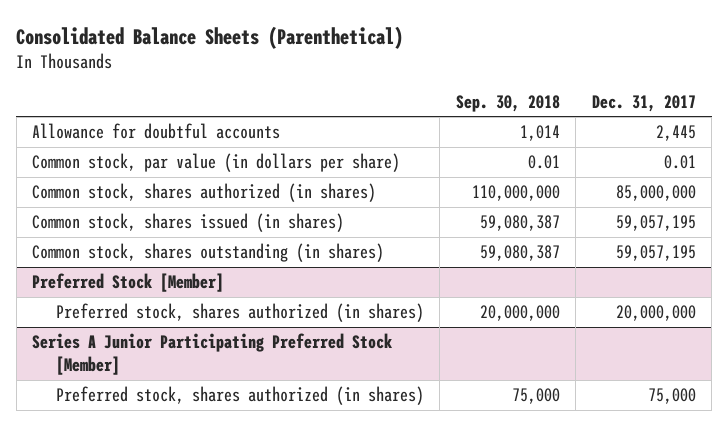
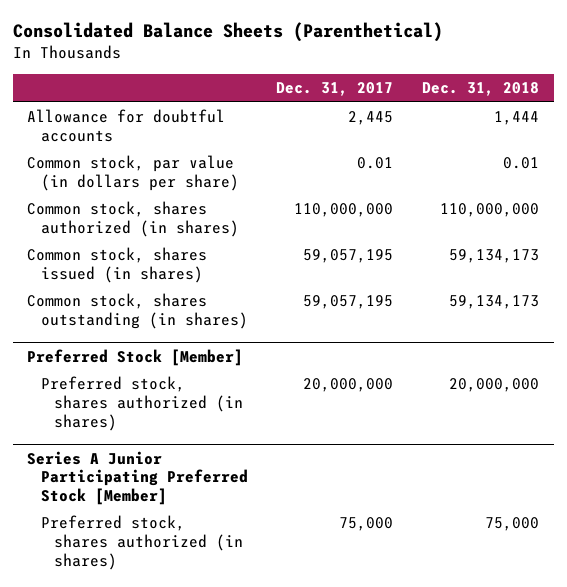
- | Sep. 30, 2018 | Dec. 31, 2017
+ | Dec. 31, 2017 | Dec. 31, 2018
- Common stock, shares authorized (in shares) | 110,000,000 | 85,000,000
+ Common stock, shares authorized (in shares) | 110,000,000 | 110,000,000

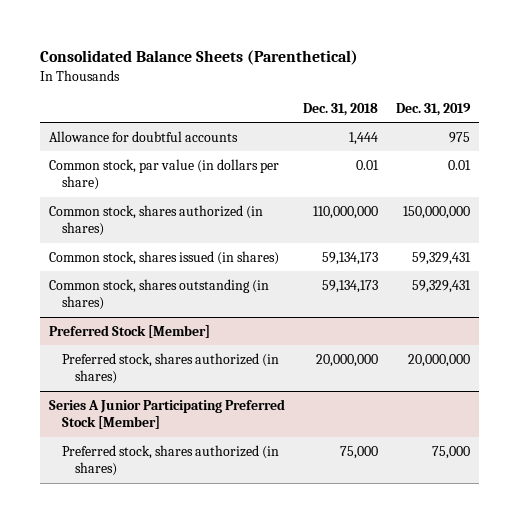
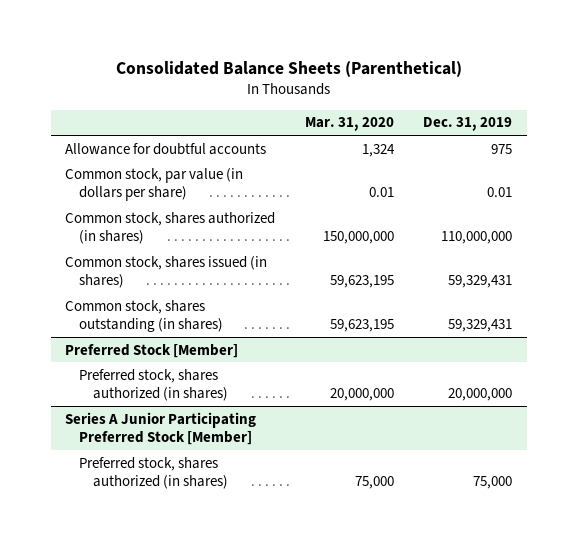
- | Dec. 31, 2018 | Dec. 31, 2019
+ | Mar. 31, 2020 | Dec. 31, 2019
- Common stock, shares authorized (in shares) | 110,000,000 | 150,000,000
+ Common stock, shares authorized (in shares) | 150,000,000 | 110,000,000

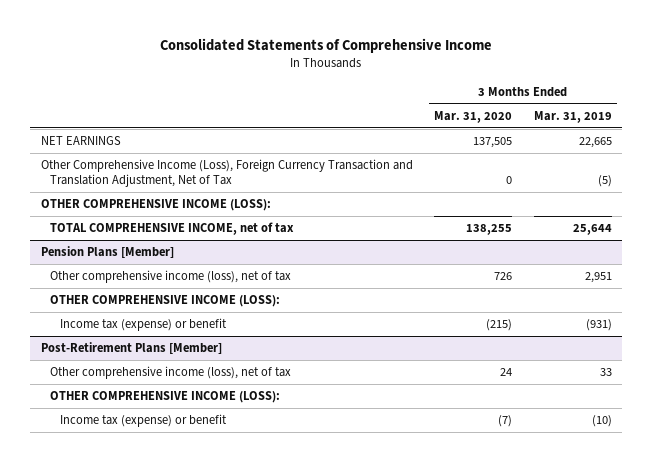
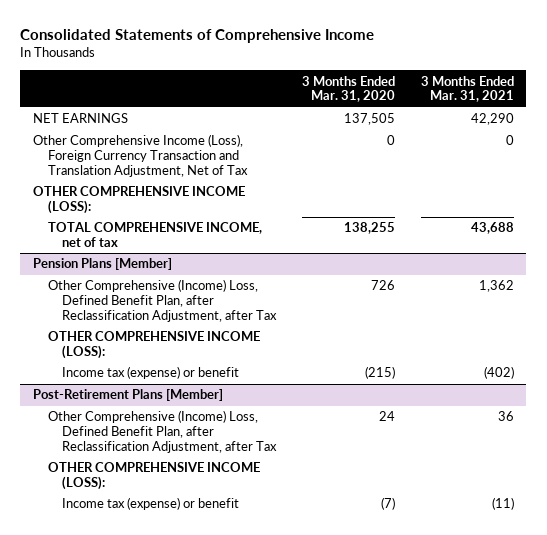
- | 3 Months Ended Mar. 31, 2020 | 3 Months Ended Mar. 31, 2019
+ | 3 Months Ended Mar. 31, 2020 | 3 Months Ended Mar. 31, 2021
@ Pension Plans [Member]
- Other comprehensive income (loss), net of tax | 726 | 2,951
+ Other Comprehensive (Income) Loss, Defined Benefit Plan, after Reclassification Adjustment, after Tax | 726 | 1,362
@ Post-Retirement Plans [Member]
- Other comprehensive income (loss), net of tax | 24 | 33
+ Other Comprehensive (Income) Loss, Defined Benefit Plan, after Reclassification Adjustment, after Tax | 24 | 36

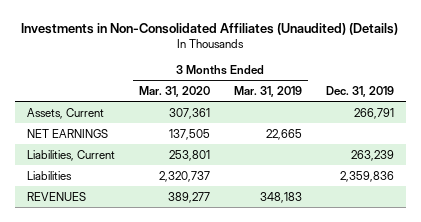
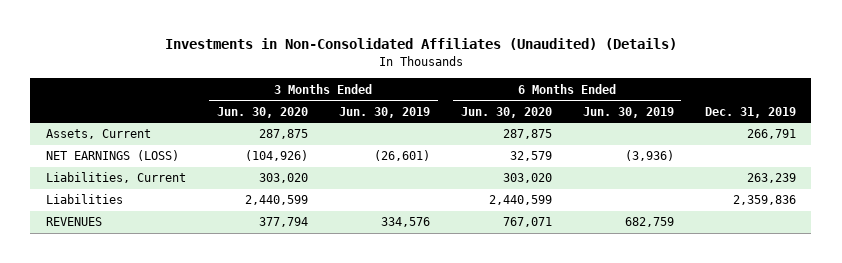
- | 3 Months Ended Mar. 31, 2020 | 3 Months Ended Mar. 31, 2019 | Dec. 31, 2019
+ | 3 Months Ended Jun. 30, 2020 | 3 Months Ended Jun. 30, 2019 | 6 Months Ended Jun. 30, 2020 | 6 Months Ended Jun. 30, 2019 | Dec. 31, 2019
- NET EARNINGS | 137,505 | 22,665 |
+ NET EARNINGS (LOSS) | (104,926) | (26,601) | 32,579 | (3,936) |

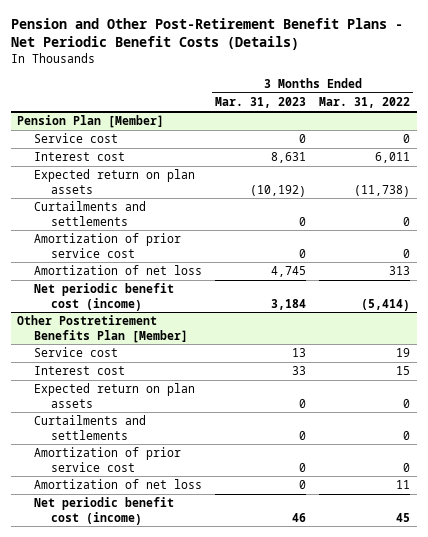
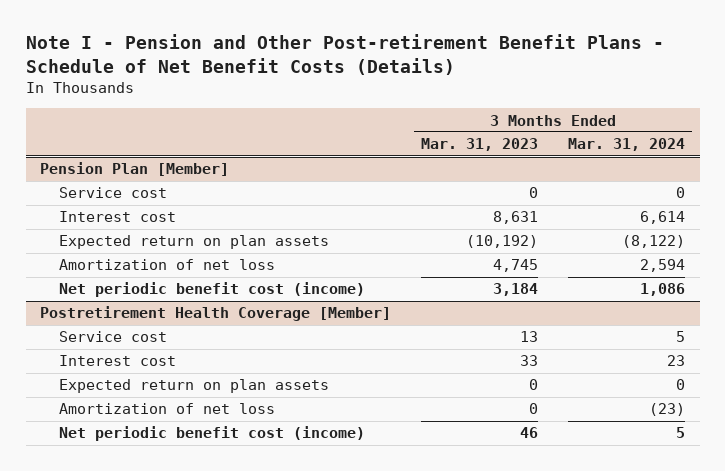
- Pension and Other Post-Retirement Benefit Plans - Net Periodic Benefit Costs (Details)
+ Note I - Pension and Other Post-retirement Benefit Plans - Schedule of Net Benefit Costs (Details)
- | 3 Months Ended Mar. 31, 2023 | 3 Months Ended Mar. 31, 2022
+ | 3 Months Ended Mar. 31, 2023 | 3 Months Ended Mar. 31, 2024
@ Pension Plan [Member]
- Curtailments and settlements | 0 | 0
- Amortization of prior service cost | 0 | 0
- Other Postretirement Benefits Plan [Member]
+ Postretirement Health Coverage [Member]
- Curtailments and settlements | 0 | 0
- Amortization of prior service cost | 0 | 0

